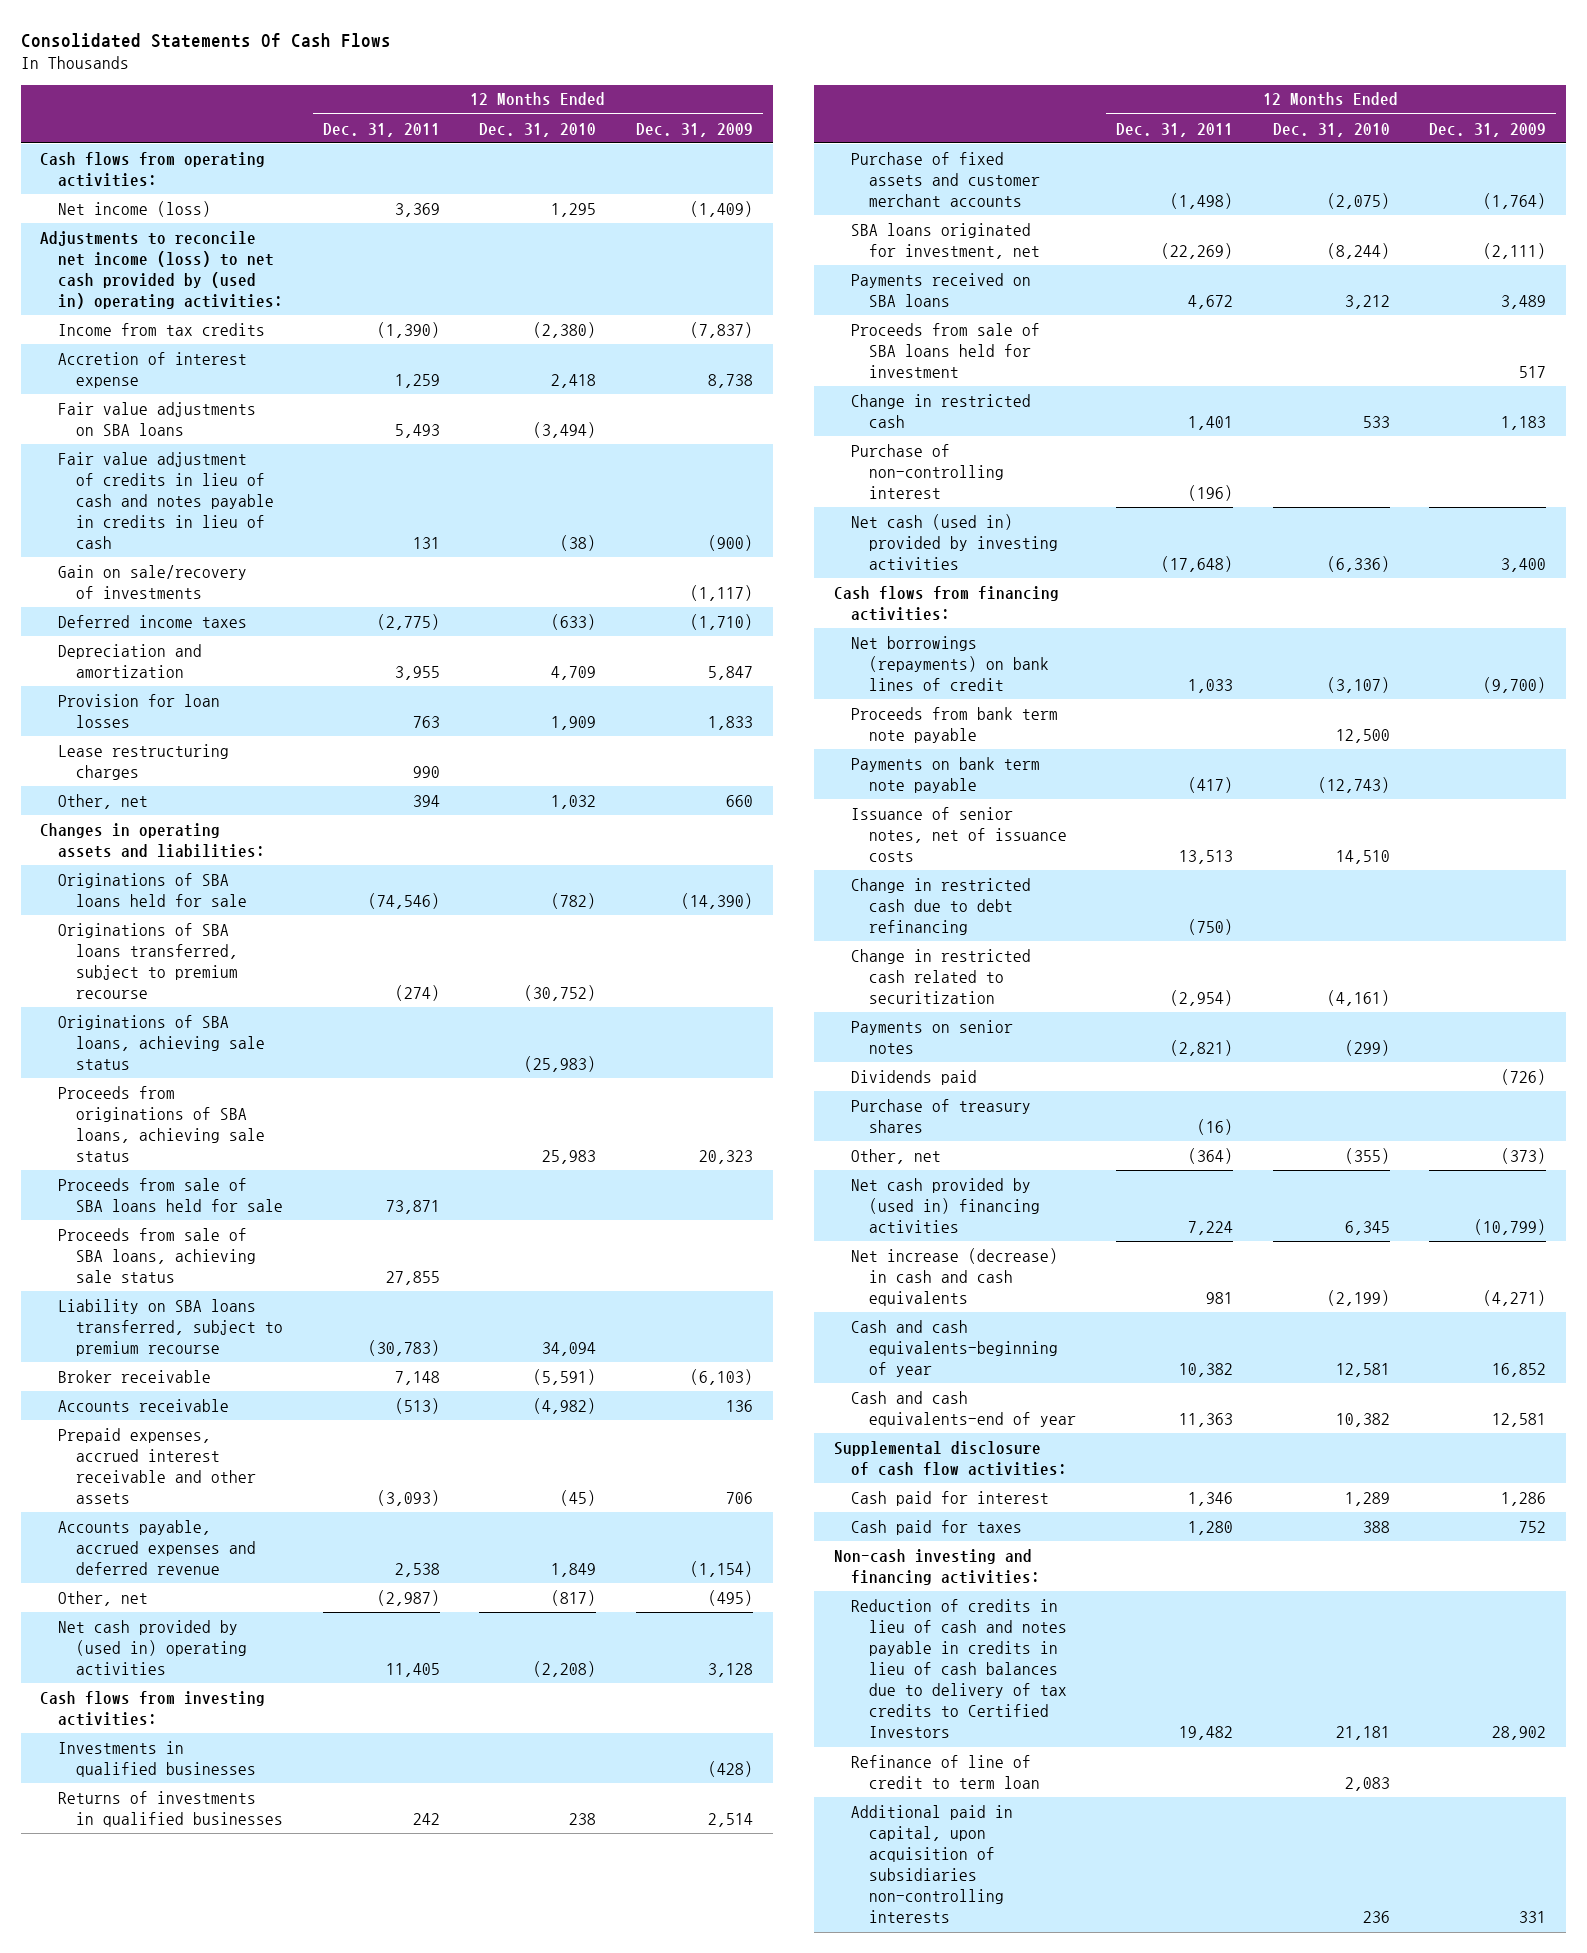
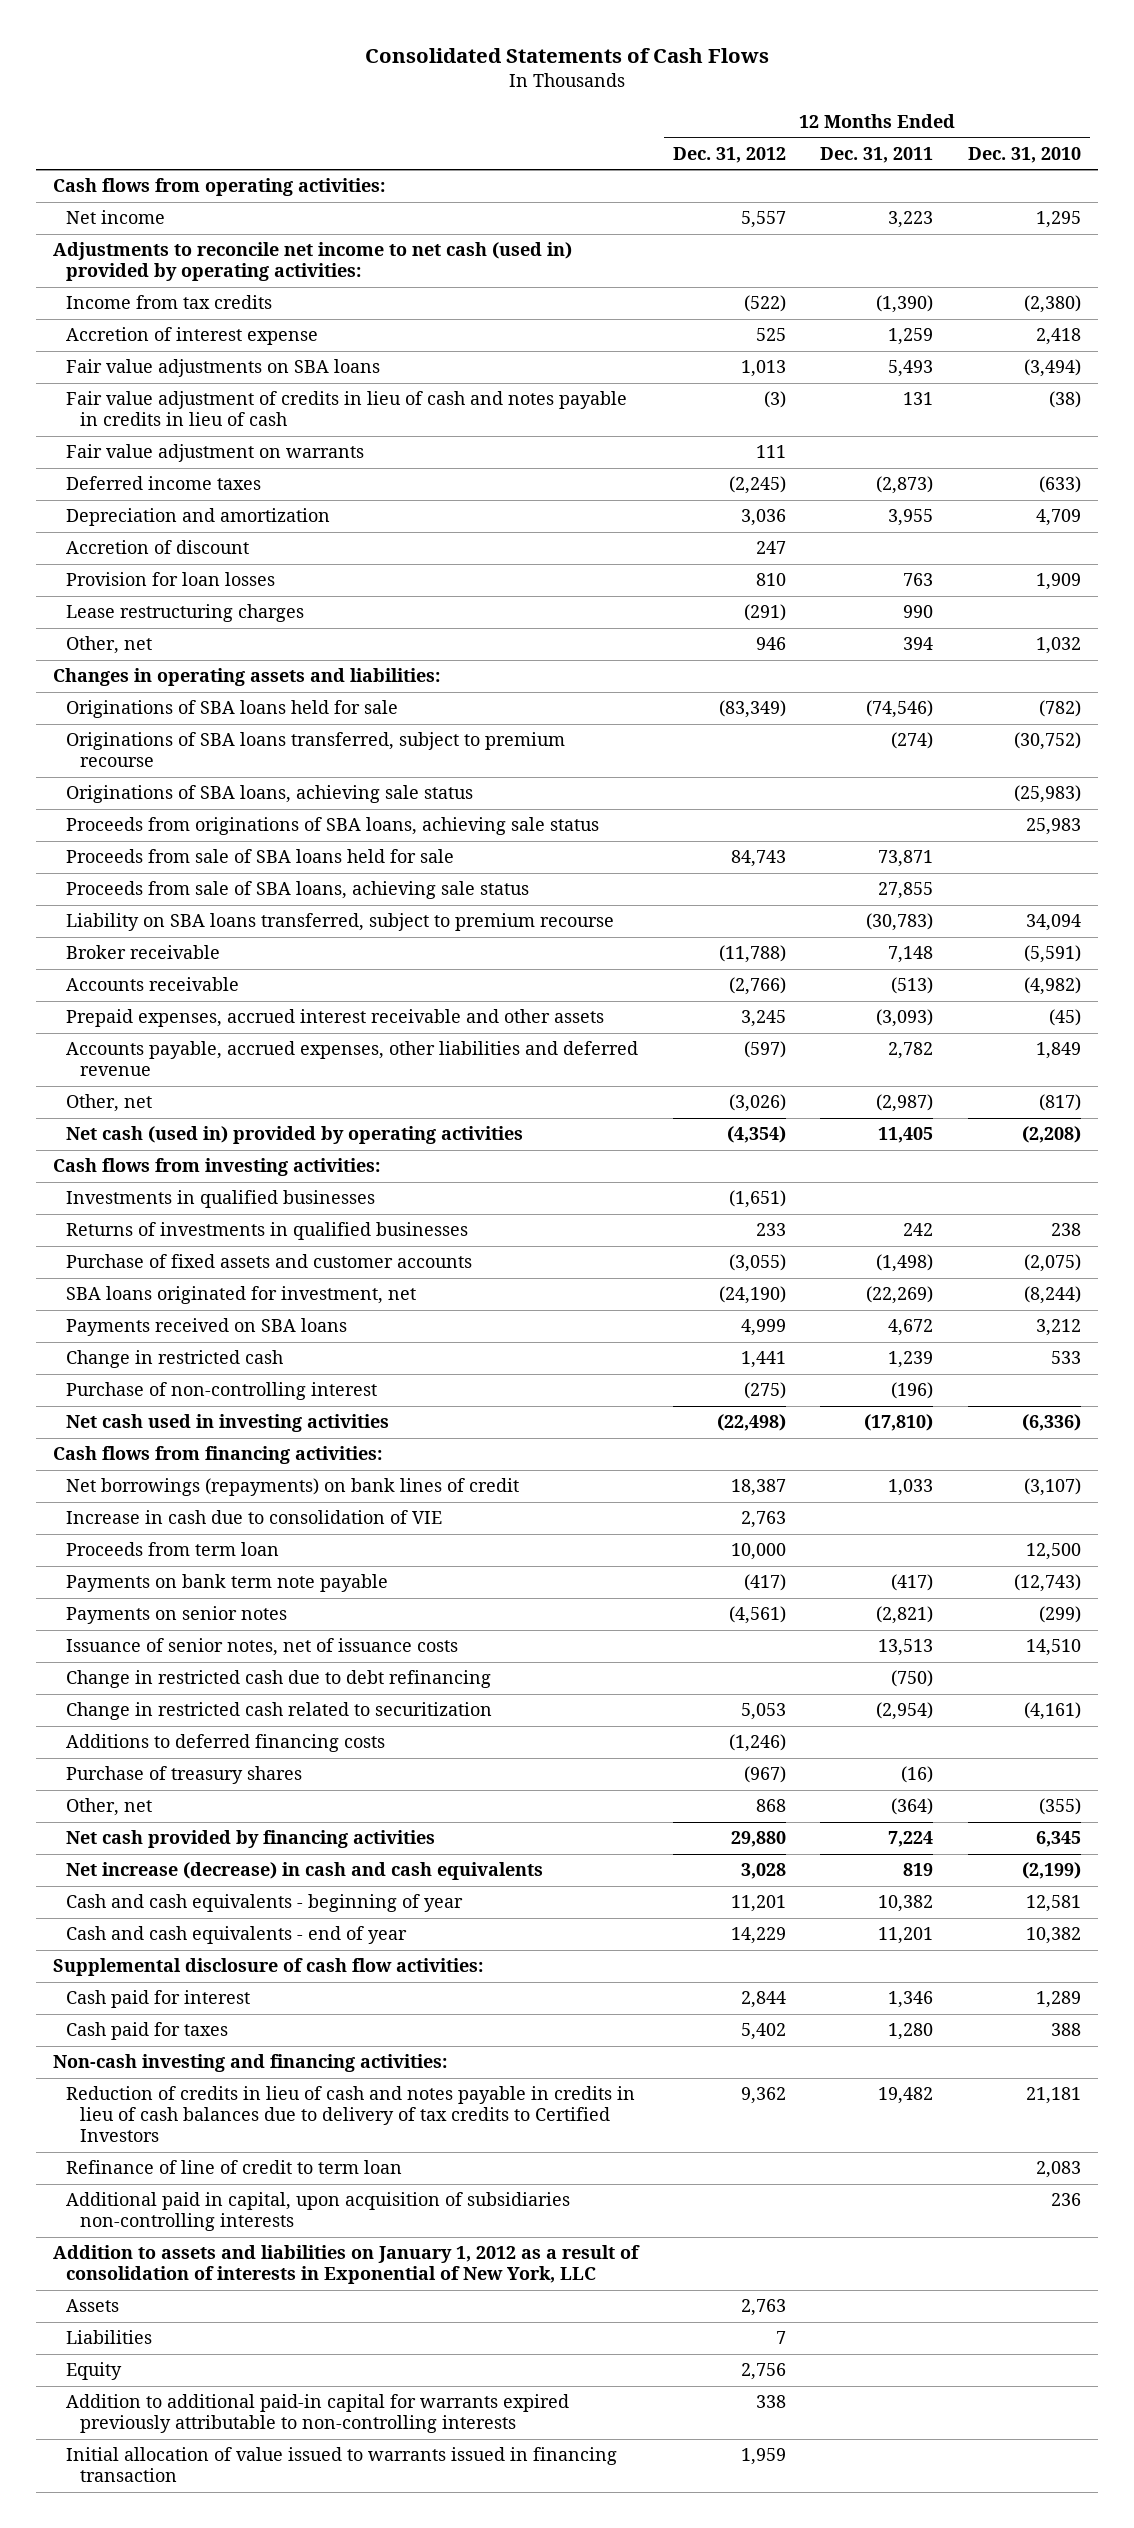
- Consolidated Statements Of Cash Flows
+ Consolidated Statements of Cash Flows
- | 12 Months Ended Dec. 31, 2011 | 12 Months Ended Dec. 31, 2010 | 12 Months Ended Dec. 31, 2009
+ | 12 Months Ended Dec. 31, 2012 | 12 Months Ended Dec. 31, 2011 | 12 Months Ended Dec. 31, 2010
- Net income (loss) | 3,369 | 1,295 | (1,409)
- Adjustments to reconcile net income (loss) to net cash provided by (used in) operating activities:
+ Net income | 5,557 | 3,223 | 1,295
+ Adjustments to reconcile net income to net cash (used in) provided by operating activities:
- Gain on sale/recovery of investments | | | (1,117)
- Deferred income taxes | (2,775) | (633) | (1,710)
+ Fair value adjustment on warrants | 111 | |
+ Deferred income taxes | (2,245) | (2,873) | (633)
+ Accretion of discount | 247 | |
- Accounts payable, accrued expenses and deferred revenue | 2,538 | 1,849 | (1,154)
+ Accounts payable, accrued expenses, other liabilities and deferred revenue | (597) | 2,782 | 1,849
- Net cash provided by (used in) operating activities | 11,405 | (2,208) | 3,128
+ Net cash (used in) provided by operating activities | (4,354) | 11,405 | (2,208)
- Purchase of fixed assets and customer merchant accounts | (1,498) | (2,075) | (1,764)
+ Purchase of fixed assets and customer accounts | (3,055) | (1,498) | (2,075)
- Proceeds from sale of SBA loans held for investment | | | 517
- Change in restricted cash | 1,401 | 533 | 1,183
+ Change in restricted cash | 1,441 | 1,239 | 533
- Net cash (used in) provided by investing activities | (17,648) | (6,336) | 3,400
+ Net cash used in investing activities | (22,498) | (17,810) | (6,336)
- Proceeds from bank term note payable | | 12,500 |
+ Increase in cash due to consolidation of VIE | 2,763 | |
+ Proceeds from term loan | 10,000 | | 12,500
moved up: Payments on senior notes | (4,561) | (2,821) | (299)
- Dividends paid | | | (726)
+ Additions to deferred financing costs | (1,246) | |
- Net cash provided by (used in) financing activities | 7,224 | 6,345 | (10,799)
- Net increase (decrease) in cash and cash equivalents | 981 | (2,199) | (4,271)
- Cash and cash equivalents-beginning of year | 10,382 | 12,581 | 16,852
- Cash and cash equivalents-end of year | 11,363 | 10,382 | 12,581
+ Net cash provided by financing activities | 29,880 | 7,224 | 6,345
+ Net increase (decrease) in cash and cash equivalents | 3,028 | 819 | (2,199)
+ Cash and cash equivalents - beginning of year | 11,201 | 10,382 | 12,581
+ Cash and cash equivalents - end of year | 14,229 | 11,201 | 10,382
+ Addition to assets and liabilities on January 1, 2012 as a result of consolidation of interests in Exponential of New York, LLC
+ Assets | 2,763 | |
+ Liabilities | 7 | |
+ Equity | 2,756 | |
+ Addition to additional paid-in capital for warrants expired previously attributable to non-controlling interests | 338 | |
+ Initial allocation of value issued to warrants issued in financing transaction | 1,959 | |

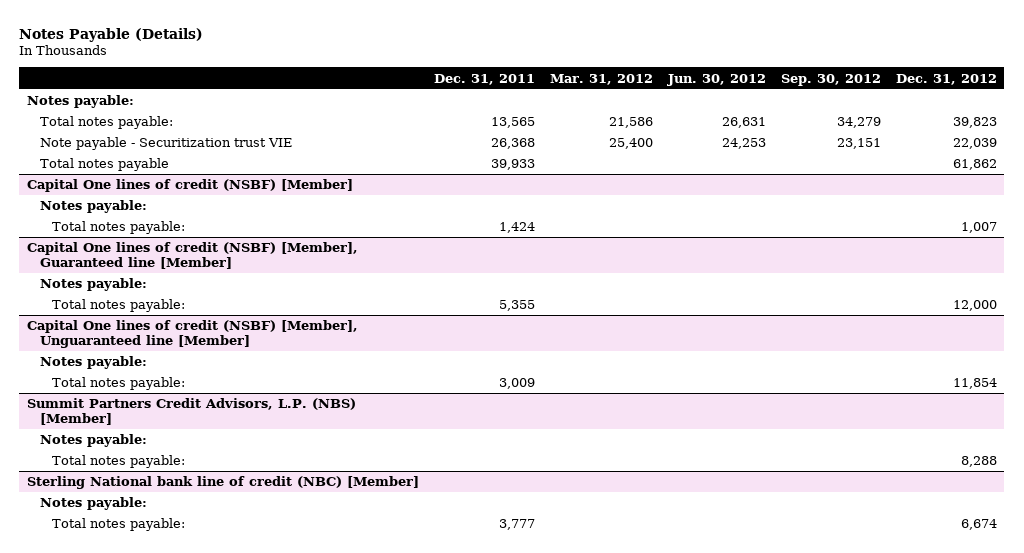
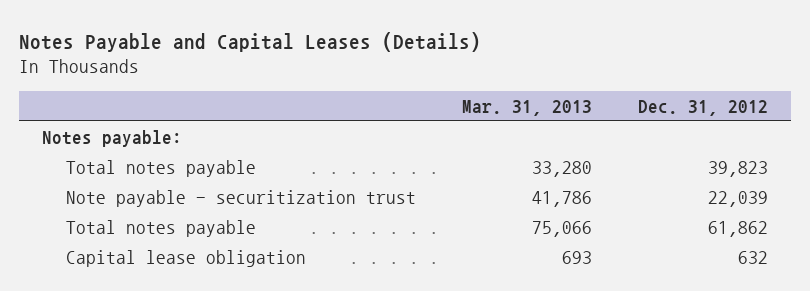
- Notes Payable (Details)
+ Notes Payable and Capital Leases (Details)
- | Dec. 31, 2011 | Mar. 31, 2012 | Jun. 30, 2012 | Sep. 30, 2012 | Dec. 31, 2012
+ | Mar. 31, 2013 | Dec. 31, 2012
- Total notes payable: | 13,565 | 21,586 | 26,631 | 34,279 | 39,823
- Note payable - Securitization trust VIE | 26,368 | 25,400 | 24,253 | 23,151 | 22,039
+ Total notes payable | 33,280 | 39,823
+ Note payable - securitization trust | 41,786 | 22,039
- Capital One lines of credit (NSBF) [Member]
- Notes payable:
- Total notes payable: | 1,424 | | | | 1,007
- Capital One lines of credit (NSBF) [Member], Guaranteed line [Member]
- Notes payable:
- Total notes payable: | 5,355 | | | | 12,000
- Capital One lines of credit (NSBF) [Member], Unguaranteed line [Member]
- Notes payable:
- Total notes payable: | 3,009 | | | | 11,854
- Summit Partners Credit Advisors, L.P. (NBS) [Member]
- Notes payable:
- Total notes payable: | | | | | 8,288
- Sterling National bank line of credit (NBC) [Member]
- Notes payable:
- Total notes payable: | 3,777 | | | | 6,674
+ Capital lease obligation | 693 | 632

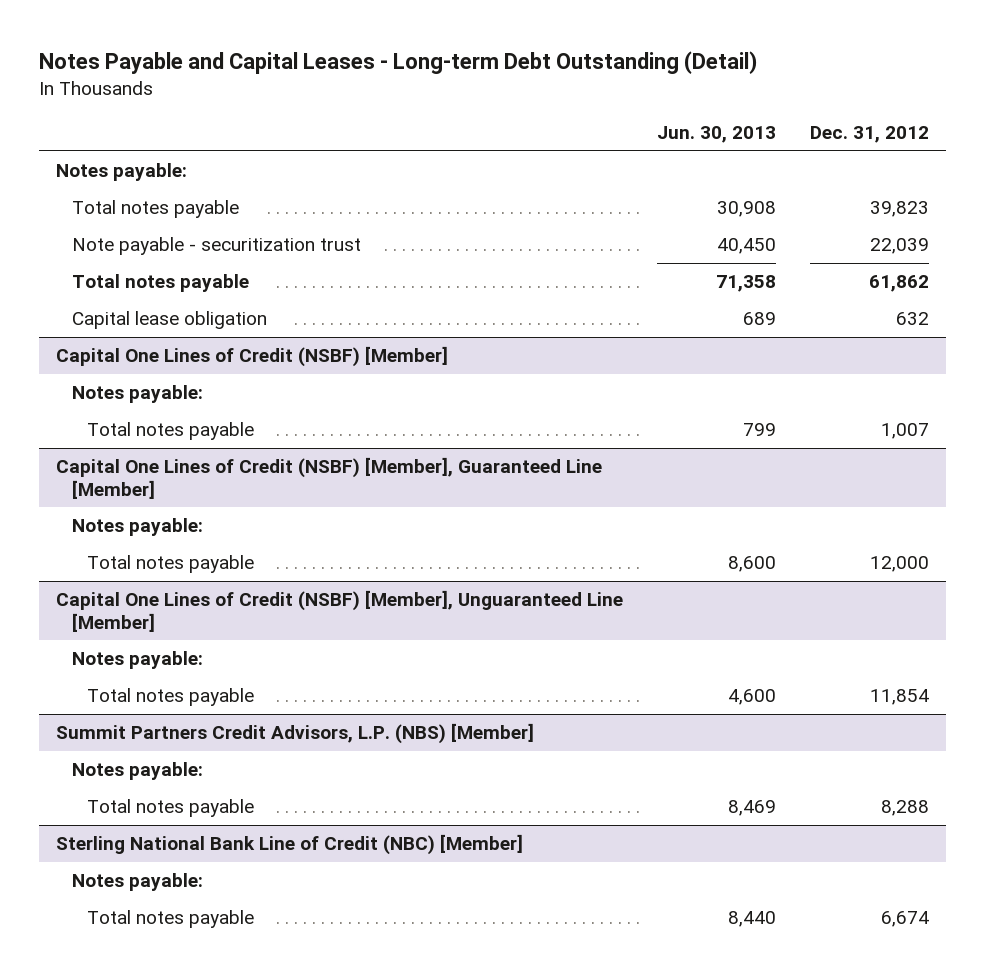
- Notes Payable and Capital Leases (Details)
+ Notes Payable and Capital Leases - Long-term Debt Outstanding (Detail)
- | Mar. 31, 2013 | Dec. 31, 2012
+ | Jun. 30, 2013 | Dec. 31, 2012
+ Capital One Lines of Credit (NSBF) [Member]
+ Notes payable:
+ Total notes payable | 799 | 1,007
+ Capital One Lines of Credit (NSBF) [Member], Guaranteed Line [Member]
+ Notes payable:
+ Total notes payable | 8,600 | 12,000
+ Capital One Lines of Credit (NSBF) [Member], Unguaranteed Line [Member]
+ Notes payable:
+ Total notes payable | 4,600 | 11,854
+ Summit Partners Credit Advisors, L.P. (NBS) [Member]
+ Notes payable:
+ Total notes payable | 8,469 | 8,288
+ Sterling National Bank Line of Credit (NBC) [Member]
+ Notes payable:
+ Total notes payable | 8,440 | 6,674

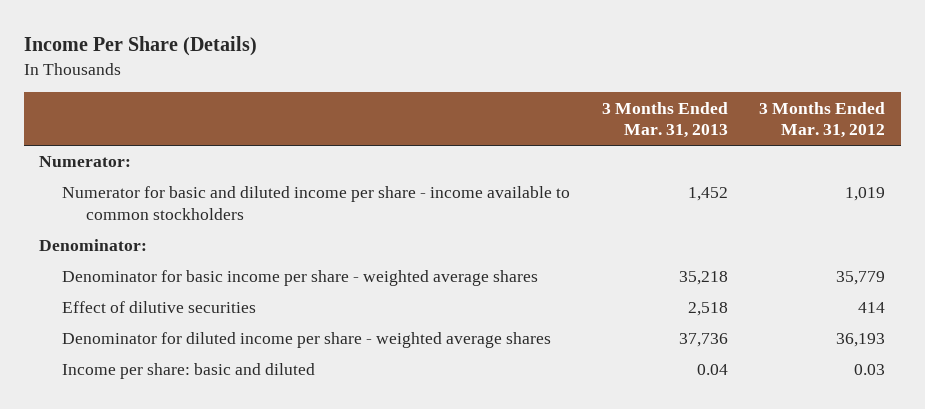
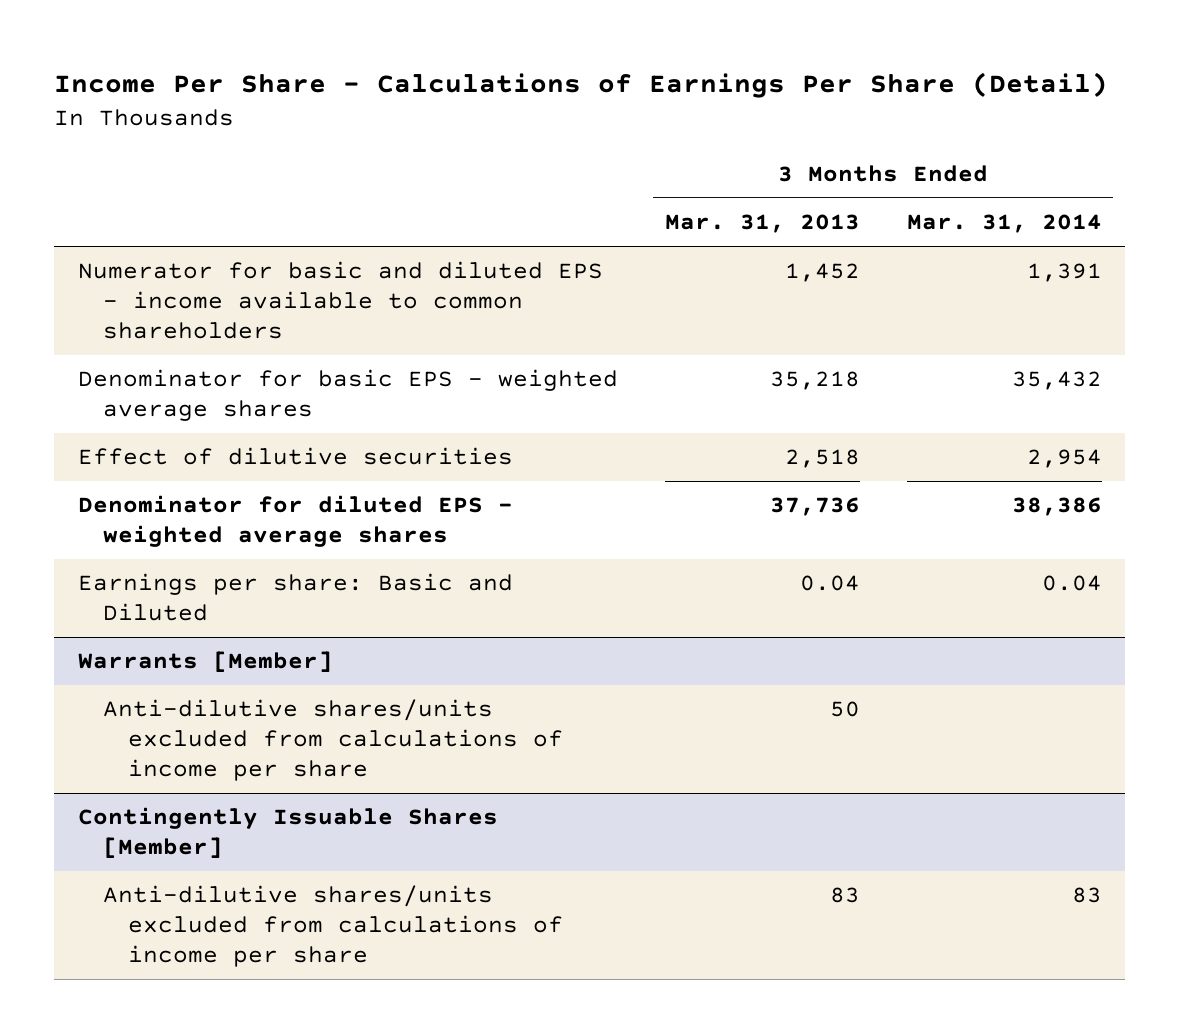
- Income Per Share (Details)
+ Income Per Share - Calculations of Earnings Per Share (Detail)
- | 3 Months Ended Mar. 31, 2013 | 3 Months Ended Mar. 31, 2012
+ | 3 Months Ended Mar. 31, 2013 | 3 Months Ended Mar. 31, 2014
- Numerator:
- Numerator for basic and diluted income per share - income available to common stockholders | 1,452 | 1,019
- Denominator:
- Denominator for basic income per share - weighted average shares | 35,218 | 35,779
+ Numerator for basic and diluted EPS - income available to common shareholders | 1,452 | 1,391
+ Denominator for basic EPS - weighted average shares | 35,218 | 35,432
- Denominator for diluted income per share - weighted average shares | 37,736 | 36,193
- Income per share: basic and diluted | 0.04 | 0.03
+ Denominator for diluted EPS - weighted average shares | 37,736 | 38,386
+ Earnings per share: Basic and Diluted | 0.04 | 0.04
+ Warrants [Member]
+ Anti-dilutive shares/units excluded from calculations of income per share | 50 |
+ Contingently Issuable Shares [Member]
+ Anti-dilutive shares/units excluded from calculations of income per share | 83 | 83

